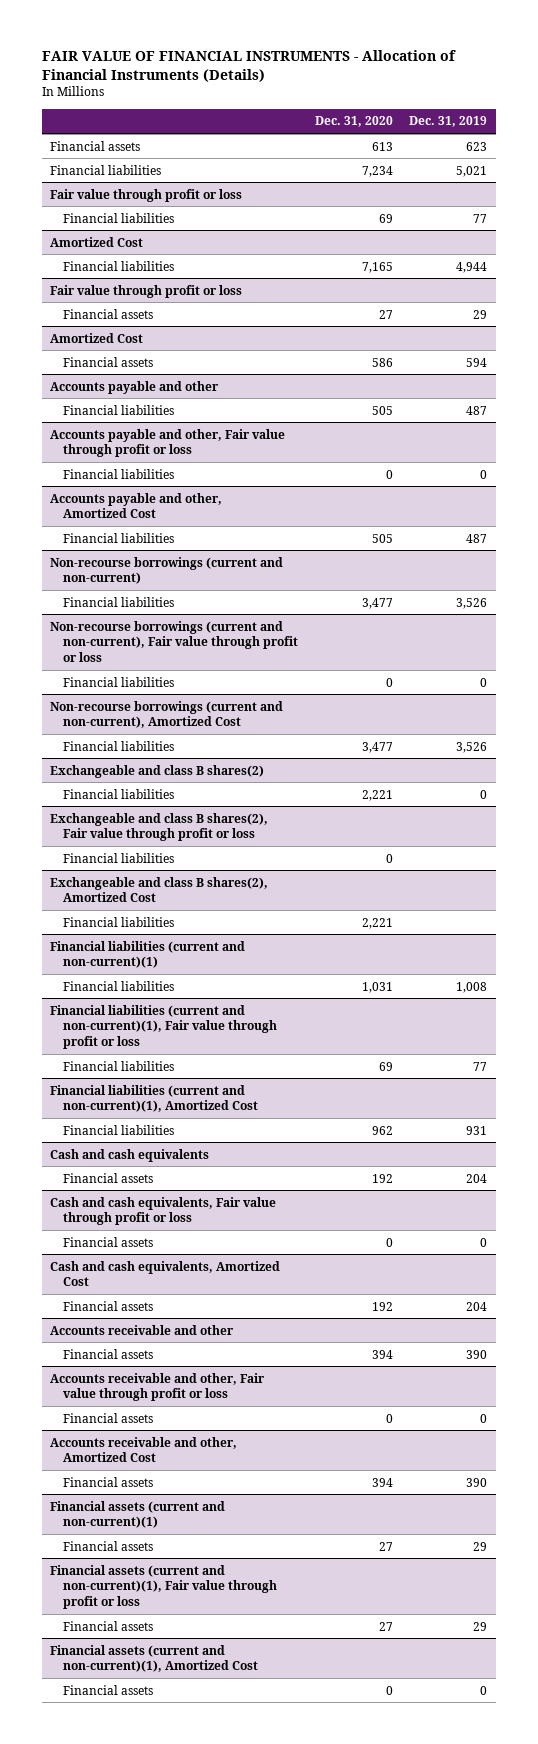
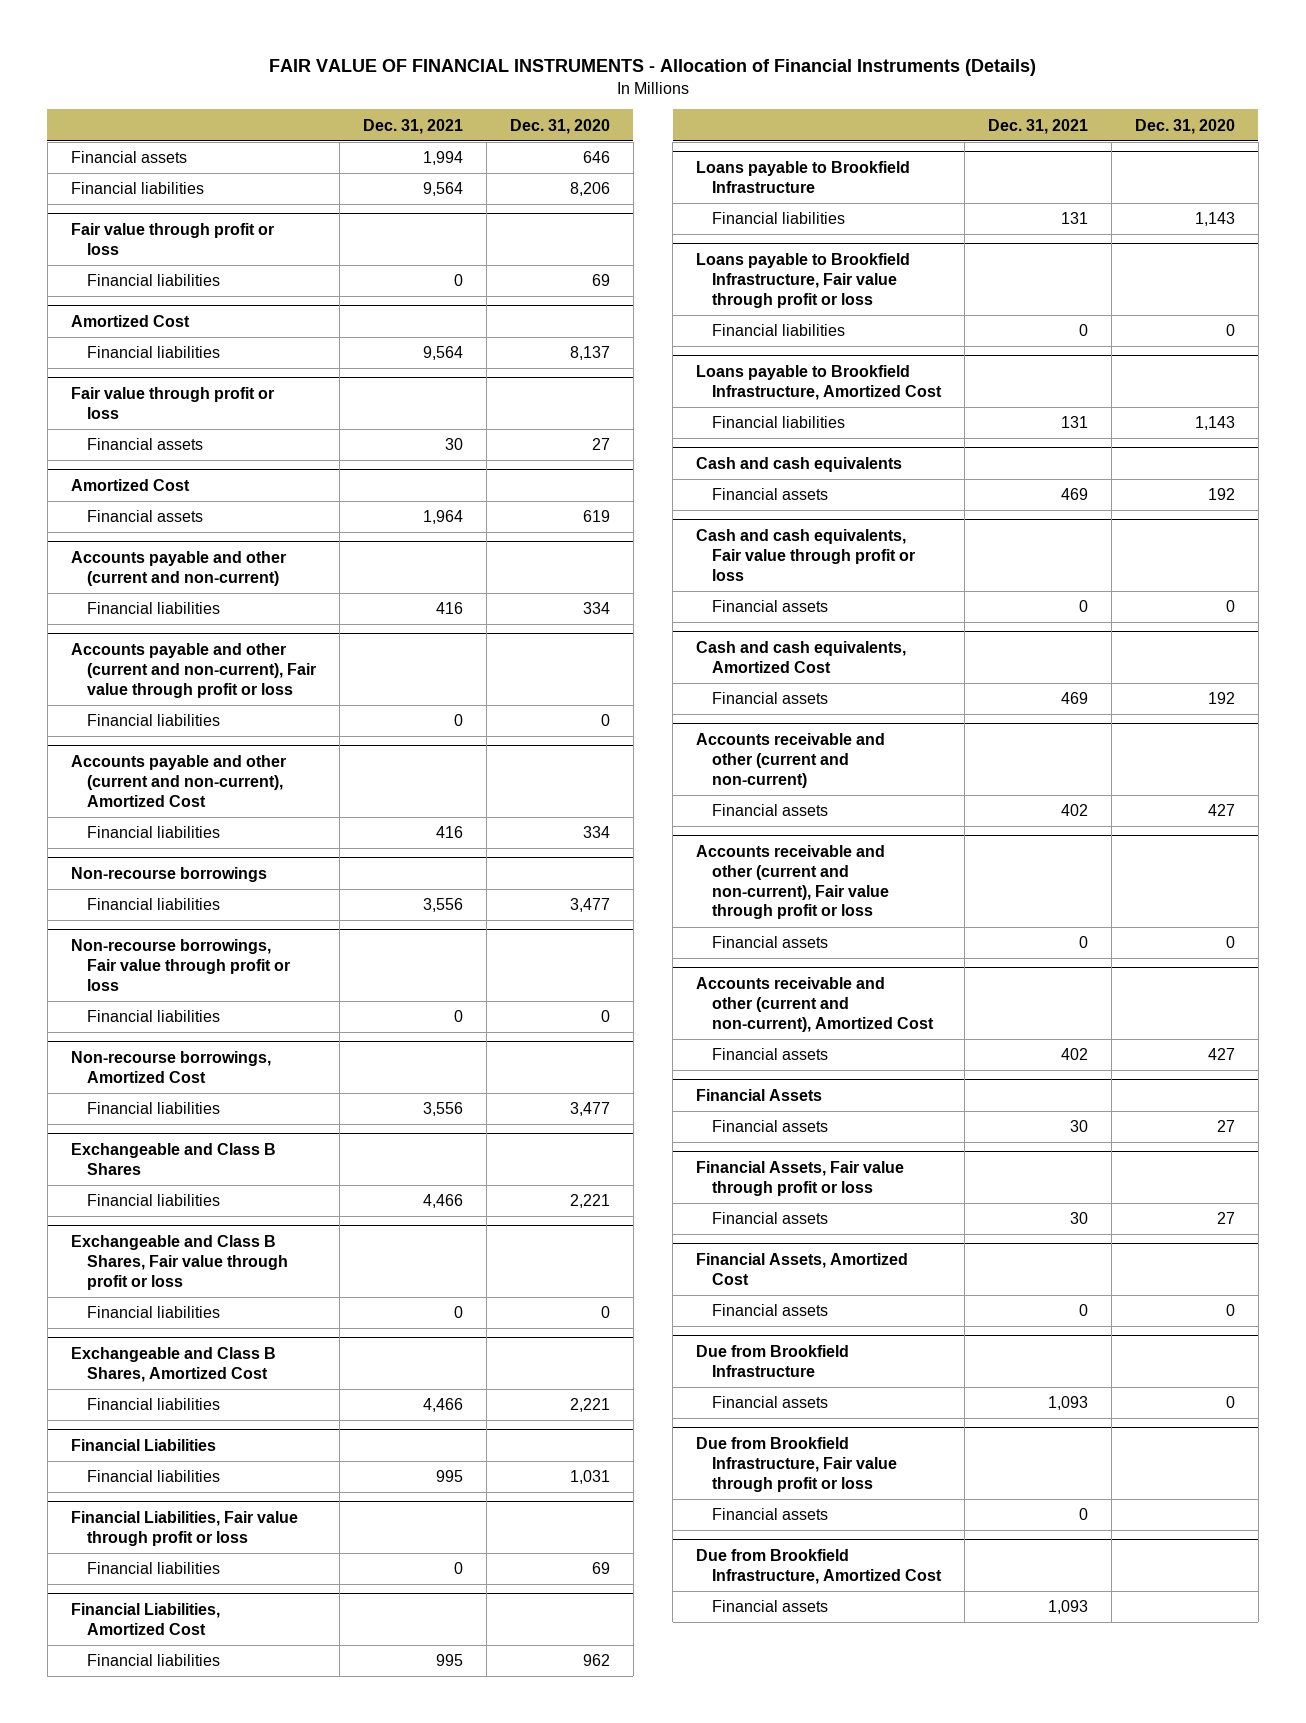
- | Dec. 31, 2020 | Dec. 31, 2019
+ | Dec. 31, 2021 | Dec. 31, 2020
- Financial assets | 613 | 623
- Financial liabilities | 7,234 | 5,021
+ Financial assets | 1,994 | 646
+ Financial liabilities | 9,564 | 8,206
@ Amortized Cost
- Financial liabilities | 7,165 | 4,944
+ Financial liabilities | 9,564 | 8,137
- Financial assets | 586 | 594
- Accounts payable and other
- Financial liabilities | 505 | 487
- Accounts payable and other, Fair value through profit or loss
@ Amortized Cost
+ Financial assets | 1,964 | 619
+ Accounts payable and other (current and non-current)
+ Financial liabilities | 416 | 334
+ Accounts payable and other (current and non-current), Fair value through profit or loss
- Accounts payable and other, Amortized Cost
- Financial liabilities | 505 | 487
- Non-recourse borrowings (current and non-current)
+ Accounts payable and other (current and non-current), Amortized Cost
+ Financial liabilities | 416 | 334
+ Non-recourse borrowings
- Non-recourse borrowings (current and non-current), Fair value through profit or loss
+ Non-recourse borrowings, Fair value through profit or loss
- Non-recourse borrowings (current and non-current), Amortized Cost
+ Non-recourse borrowings, Amortized Cost
- Exchangeable and class B shares(2)
+ Exchangeable and Class B Shares
- Exchangeable and class B shares(2), Fair value through profit or loss
+ Exchangeable and Class B Shares, Fair value through profit or loss
- Exchangeable and class B shares(2), Amortized Cost
+ Exchangeable and Class B Shares, Amortized Cost
- Financial liabilities (current and non-current)(1)
+ Financial Liabilities
- Financial liabilities (current and non-current)(1), Fair value through profit or loss
+ Financial Liabilities, Fair value through profit or loss
- Financial liabilities (current and non-current)(1), Amortized Cost
+ Financial Liabilities, Amortized Cost
+ Loans payable to Brookfield Infrastructure
+ Financial liabilities | 131 | 1,143
+ Loans payable to Brookfield Infrastructure, Fair value through profit or loss
+ Financial liabilities | 0 | 0
+ Loans payable to Brookfield Infrastructure, Amortized Cost
+ Financial liabilities | 131 | 1,143
- Accounts receivable and other
- Financial assets | 394 | 390
- Accounts receivable and other, Fair value through profit or loss
+ Accounts receivable and other (current and non-current)
+ Financial assets | 402 | 427
+ Accounts receivable and other (current and non-current), Fair value through profit or loss
- Accounts receivable and other, Amortized Cost
- Financial assets | 394 | 390
- Financial assets (current and non-current)(1)
+ Accounts receivable and other (current and non-current), Amortized Cost
+ Financial assets | 402 | 427
+ Financial Assets
- Financial assets (current and non-current)(1), Fair value through profit or loss
+ Financial Assets, Fair value through profit or loss
- Financial assets (current and non-current)(1), Amortized Cost
+ Financial Assets, Amortized Cost
+ Due from Brookfield Infrastructure
+ Financial assets | 1,093 | 0
+ Due from Brookfield Infrastructure, Fair value through profit or loss
+ Financial assets | 0 |
+ Due from Brookfield Infrastructure, Amortized Cost
+ Financial assets | 1,093 |

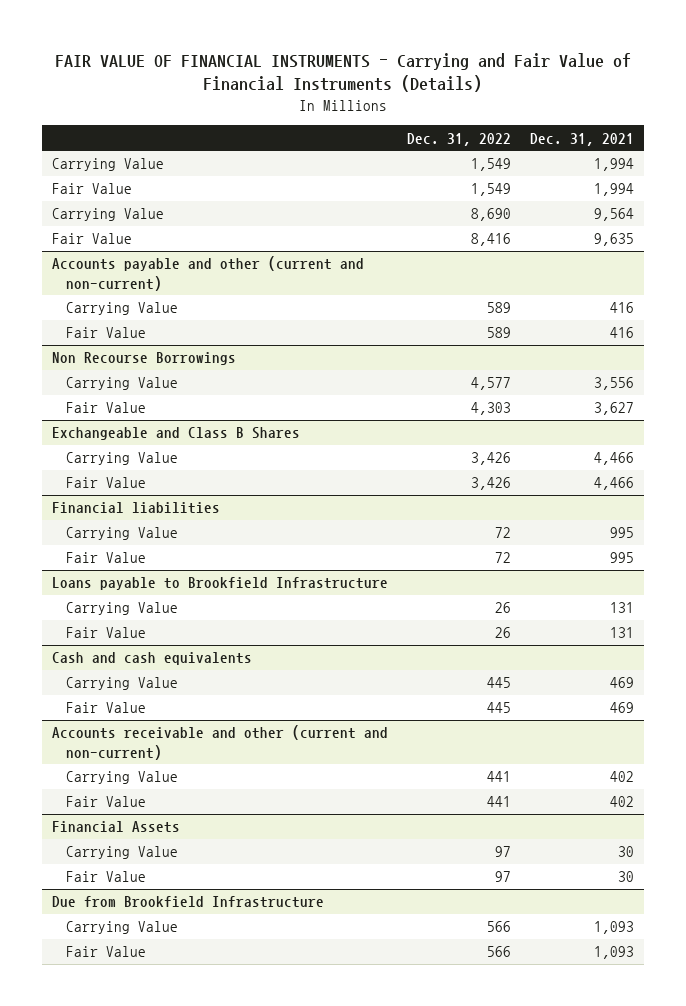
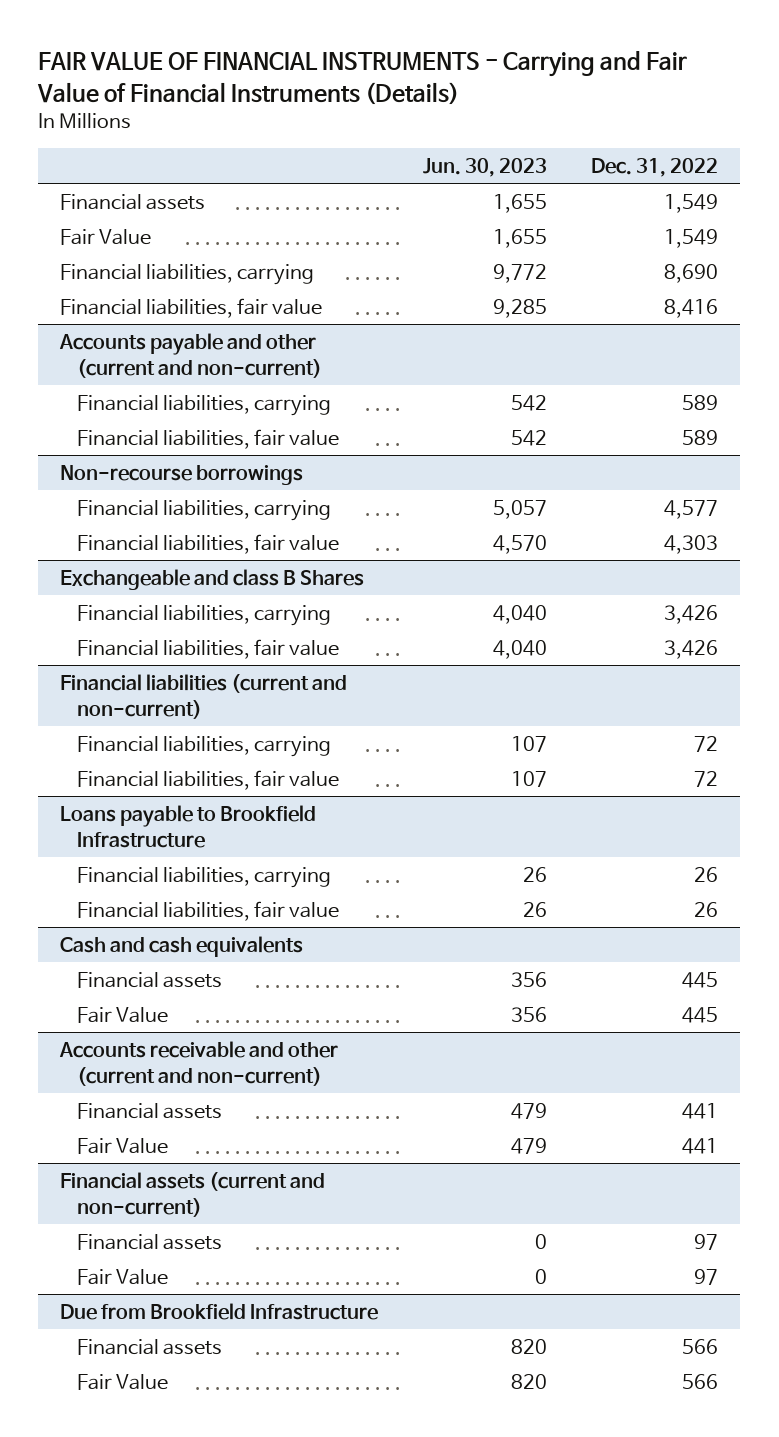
- | Dec. 31, 2022 | Dec. 31, 2021
+ | Jun. 30, 2023 | Dec. 31, 2022
- Carrying Value | 1,549 | 1,994
+ Financial assets | 1,655 | 1,549
- Carrying Value | 8,690 | 9,564
- Fair Value | 8,416 | 9,635
+ Financial liabilities, carrying | 9,772 | 8,690
+ Financial liabilities, fair value | 9,285 | 8,416
@ Accounts payable and other (current and non-current)
- Carrying Value | 589 | 416
- Fair Value | 589 | 416
- Non Recourse Borrowings
- Carrying Value | 4,577 | 3,556
- Fair Value | 4,303 | 3,627
- Exchangeable and Class B Shares
- Carrying Value | 3,426 | 4,466
- Fair Value | 3,426 | 4,466
- Financial liabilities
- Carrying Value | 72 | 995
- Fair Value | 72 | 995
@ Accounts payable and other (current and non-current)
+ Financial liabilities, carrying | 542 | 589
+ Financial liabilities, fair value | 542 | 589
+ Non-recourse borrowings
+ Financial liabilities, carrying | 5,057 | 4,577
+ Financial liabilities, fair value | 4,570 | 4,303
+ Exchangeable and class B Shares
+ Financial liabilities, carrying | 4,040 | 3,426
+ Financial liabilities, fair value | 4,040 | 3,426
+ Financial liabilities (current and non-current)
+ Financial liabilities, carrying | 107 | 72
+ Financial liabilities, fair value | 107 | 72
@ Loans payable to Brookfield Infrastructure
- Carrying Value | 26 | 131
- Fair Value | 26 | 131
+ Financial liabilities, carrying | 26 | 26
+ Financial liabilities, fair value | 26 | 26
@ Cash and cash equivalents
- Carrying Value | 445 | 469
+ Financial assets | 356 | 445
@ Accounts receivable and other (current and non-current)
- Carrying Value | 441 | 402
+ Financial assets | 479 | 441
- Financial Assets
- Carrying Value | 97 | 30
+ Financial assets (current and non-current)
+ Financial assets | 0 | 97
@ Due from Brookfield Infrastructure
- Carrying Value | 566 | 1,093
+ Financial assets | 820 | 566

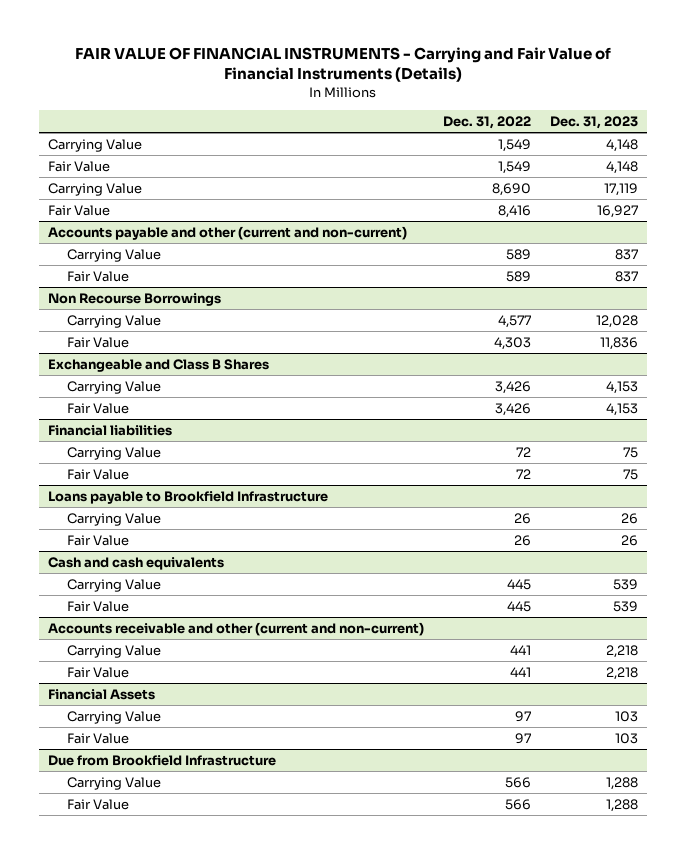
- | Jun. 30, 2023 | Dec. 31, 2022
+ | Dec. 31, 2022 | Dec. 31, 2023
- Financial assets | 1,655 | 1,549
+ Carrying Value | 1,549 | 4,148
- Financial liabilities, carrying | 9,772 | 8,690
- Financial liabilities, fair value | 9,285 | 8,416
+ Carrying Value | 8,690 | 17,119
+ Fair Value | 8,416 | 16,927
@ Accounts payable and other (current and non-current)
- Financial liabilities, carrying | 542 | 589
- Financial liabilities, fair value | 542 | 589
- Non-recourse borrowings
- Financial liabilities, carrying | 5,057 | 4,577
- Financial liabilities, fair value | 4,570 | 4,303
- Exchangeable and class B Shares
- Financial liabilities, carrying | 4,040 | 3,426
- Financial liabilities, fair value | 4,040 | 3,426
- Financial liabilities (current and non-current)
- Financial liabilities, carrying | 107 | 72
- Financial liabilities, fair value | 107 | 72
@ Accounts payable and other (current and non-current)
+ Carrying Value | 589 | 837
+ Fair Value | 589 | 837
+ Non Recourse Borrowings
+ Carrying Value | 4,577 | 12,028
+ Fair Value | 4,303 | 11,836
+ Exchangeable and Class B Shares
+ Carrying Value | 3,426 | 4,153
+ Fair Value | 3,426 | 4,153
+ Financial liabilities
+ Carrying Value | 72 | 75
+ Fair Value | 72 | 75
@ Loans payable to Brookfield Infrastructure
- Financial liabilities, carrying | 26 | 26
- Financial liabilities, fair value | 26 | 26
+ Carrying Value | 26 | 26
+ Fair Value | 26 | 26
@ Cash and cash equivalents
- Financial assets | 356 | 445
+ Carrying Value | 445 | 539
@ Accounts receivable and other (current and non-current)
- Financial assets | 479 | 441
+ Carrying Value | 441 | 2,218
- Financial assets (current and non-current)
- Financial assets | 0 | 97
+ Financial Assets
+ Carrying Value | 97 | 103
@ Due from Brookfield Infrastructure
- Financial assets | 820 | 566
+ Carrying Value | 566 | 1,288

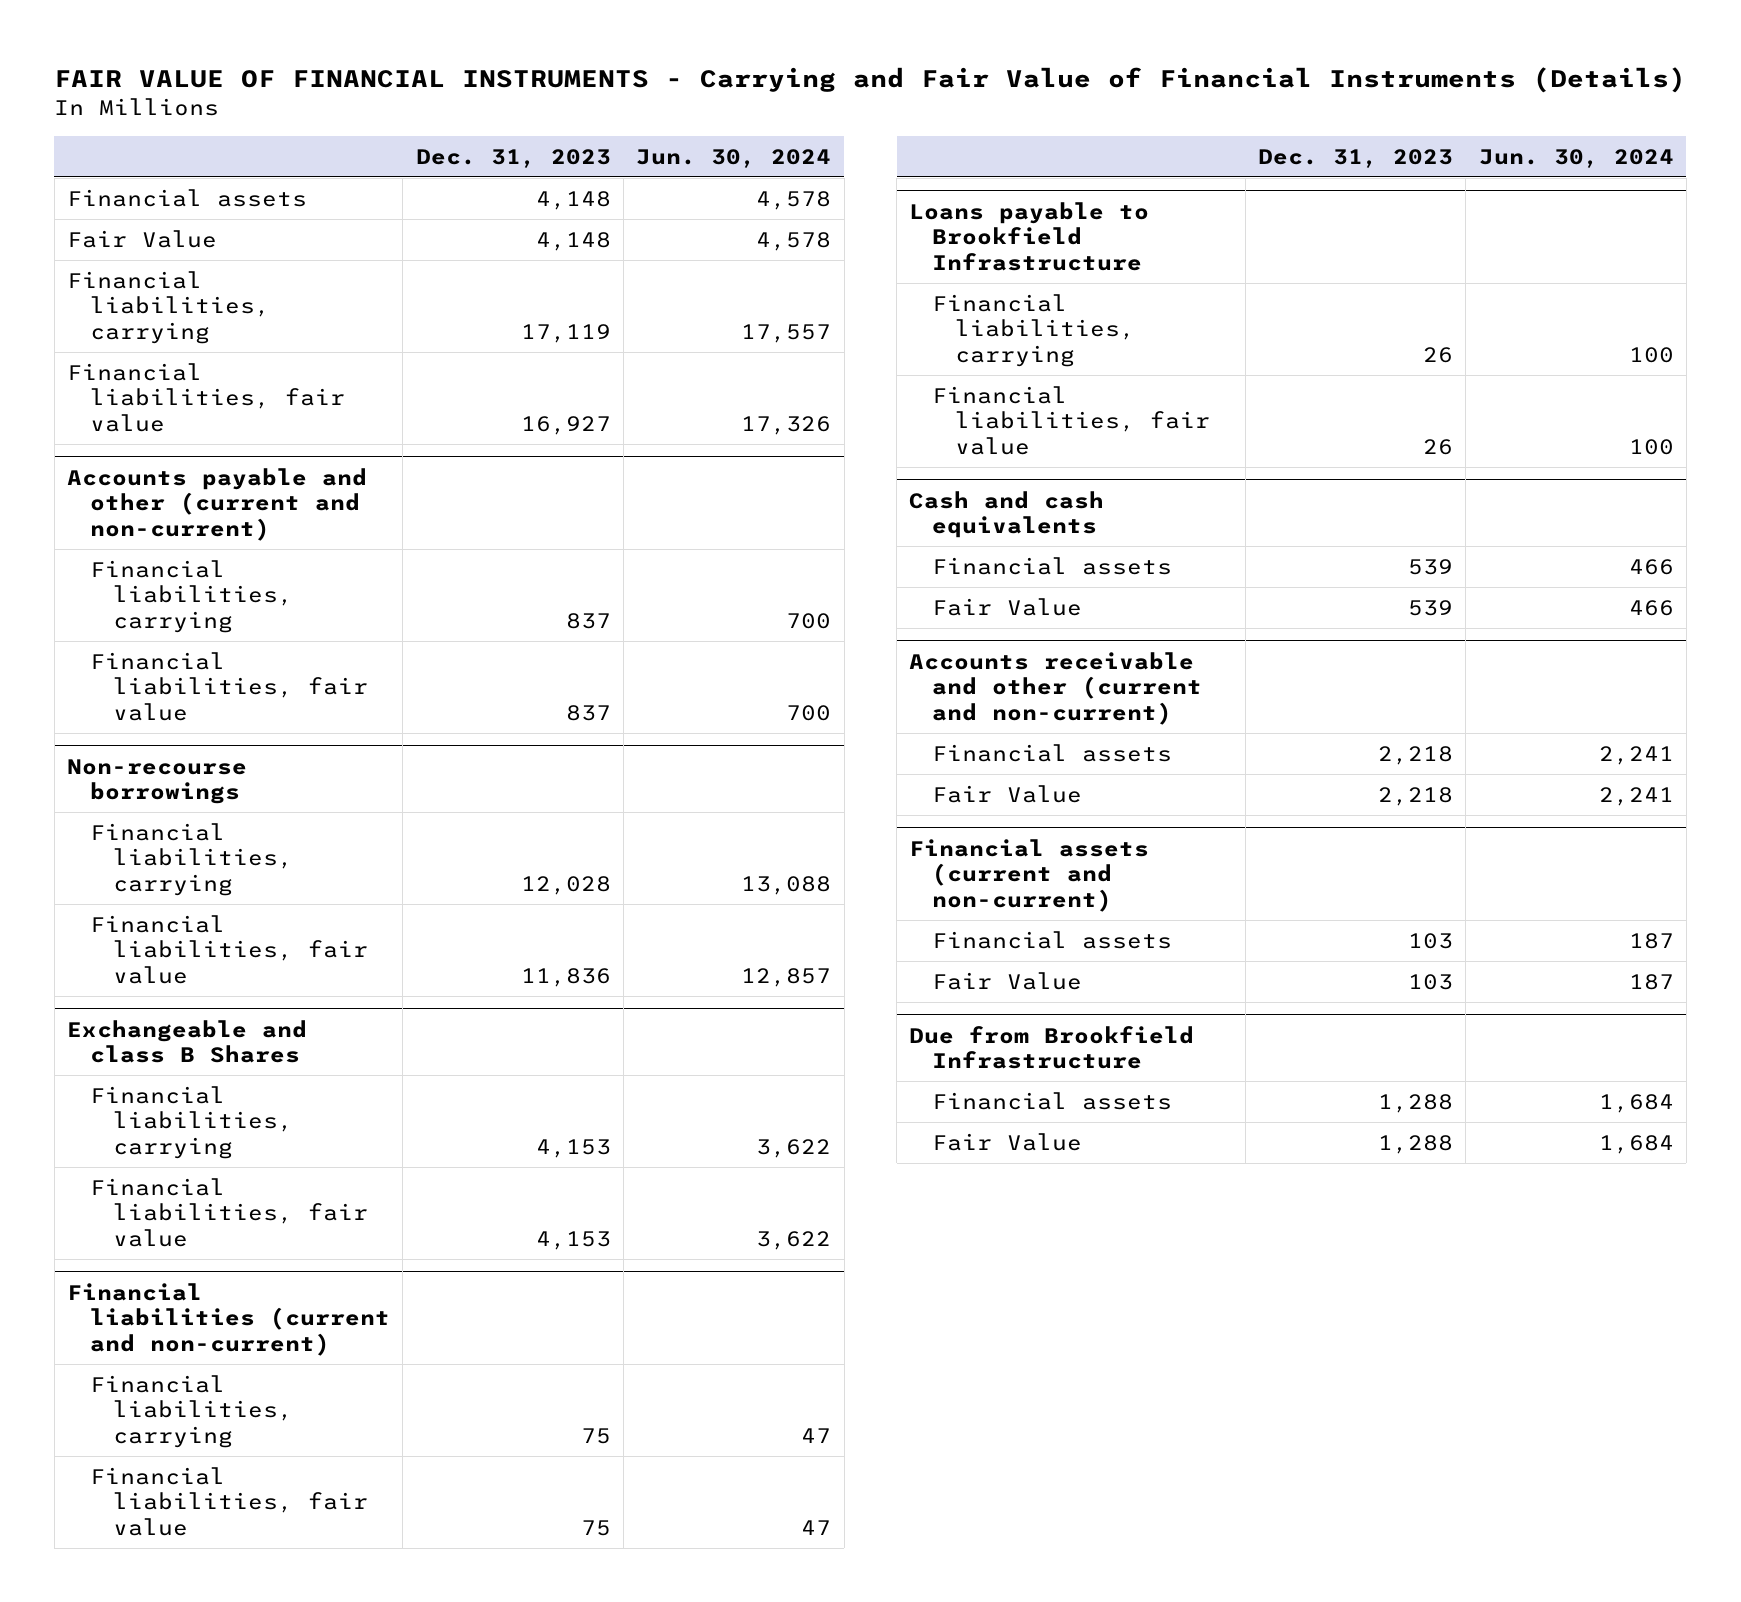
- | Dec. 31, 2022 | Dec. 31, 2023
+ | Dec. 31, 2023 | Jun. 30, 2024
- Carrying Value | 1,549 | 4,148
+ Financial assets | 4,148 | 4,578
- Carrying Value | 8,690 | 17,119
- Fair Value | 8,416 | 16,927
+ Financial liabilities, carrying | 17,119 | 17,557
+ Financial liabilities, fair value | 16,927 | 17,326
@ Accounts payable and other (current and non-current)
- Carrying Value | 589 | 837
- Fair Value | 589 | 837
- Non Recourse Borrowings
- Carrying Value | 4,577 | 12,028
- Fair Value | 4,303 | 11,836
- Exchangeable and Class B Shares
- Carrying Value | 3,426 | 4,153
- Fair Value | 3,426 | 4,153
- Financial liabilities
- Carrying Value | 72 | 75
- Fair Value | 72 | 75
@ Accounts payable and other (current and non-current)
+ Financial liabilities, carrying | 837 | 700
+ Financial liabilities, fair value | 837 | 700
+ Non-recourse borrowings
+ Financial liabilities, carrying | 12,028 | 13,088
+ Financial liabilities, fair value | 11,836 | 12,857
+ Exchangeable and class B Shares
+ Financial liabilities, carrying | 4,153 | 3,622
+ Financial liabilities, fair value | 4,153 | 3,622
+ Financial liabilities (current and non-current)
+ Financial liabilities, carrying | 75 | 47
+ Financial liabilities, fair value | 75 | 47
@ Loans payable to Brookfield Infrastructure
- Carrying Value | 26 | 26
- Fair Value | 26 | 26
+ Financial liabilities, carrying | 26 | 100
+ Financial liabilities, fair value | 26 | 100
@ Cash and cash equivalents
- Carrying Value | 445 | 539
+ Financial assets | 539 | 466
@ Accounts receivable and other (current and non-current)
- Carrying Value | 441 | 2,218
+ Financial assets | 2,218 | 2,241
- Financial Assets
- Carrying Value | 97 | 103
+ Financial assets (current and non-current)
+ Financial assets | 103 | 187
@ Due from Brookfield Infrastructure
- Carrying Value | 566 | 1,288
+ Financial assets | 1,288 | 1,684

